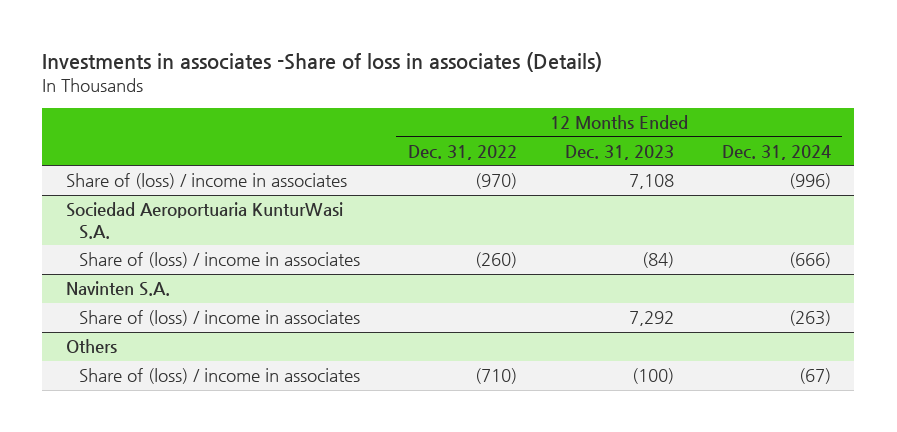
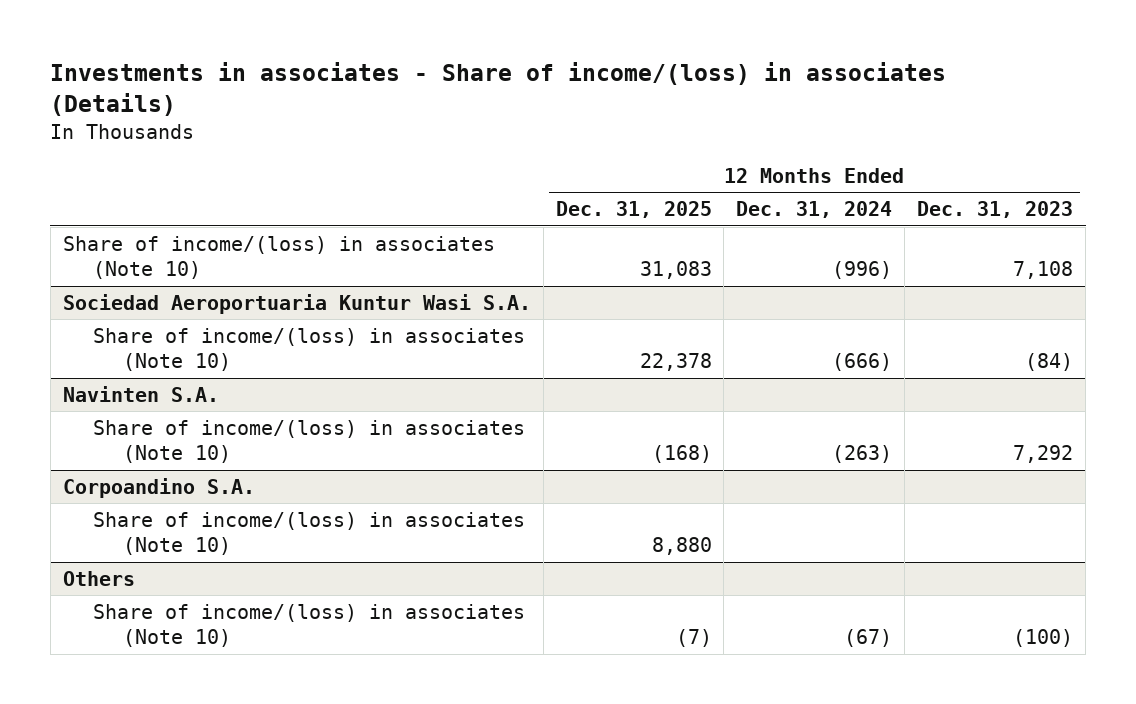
- Investments in associates -Share of loss in associates (Details)
+ Investments in associates - Share of income/(loss) in associates (Details)
- | 12 Months Ended Dec. 31, 2022 | 12 Months Ended Dec. 31, 2023 | 12 Months Ended Dec. 31, 2024
+ | 12 Months Ended Dec. 31, 2025 | 12 Months Ended Dec. 31, 2024 | 12 Months Ended Dec. 31, 2023
- Share of (loss) / income in associates | (970) | 7,108 | (996)
- Sociedad Aeroportuaria KunturWasi S.A.
- Share of (loss) / income in associates | (260) | (84) | (666)
+ Share of income/(loss) in associates (Note 10) | 31,083 | (996) | 7,108
+ Sociedad Aeroportuaria Kuntur Wasi S.A.
+ Share of income/(loss) in associates (Note 10) | 22,378 | (666) | (84)
@ Navinten S.A.
- Share of (loss) / income in associates | | 7,292 | (263)
+ Share of income/(loss) in associates (Note 10) | (168) | (263) | 7,292
+ Corpoandino S.A.
+ Share of income/(loss) in associates (Note 10) | 8,880 | |
@ Others
- Share of (loss) / income in associates | (710) | (100) | (67)
+ Share of income/(loss) in associates (Note 10) | (7) | (67) | (100)

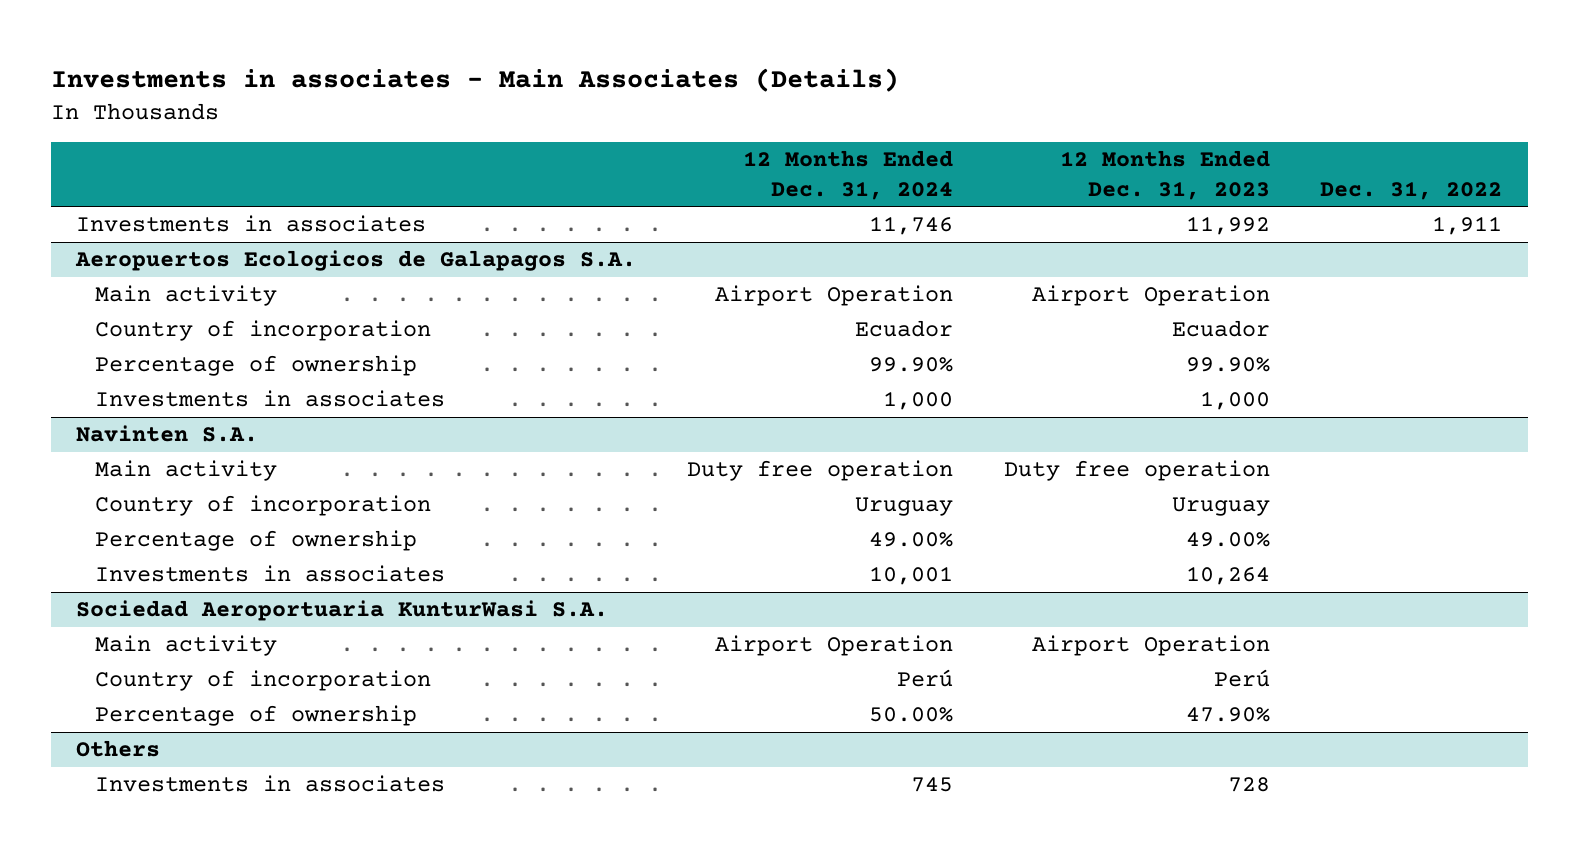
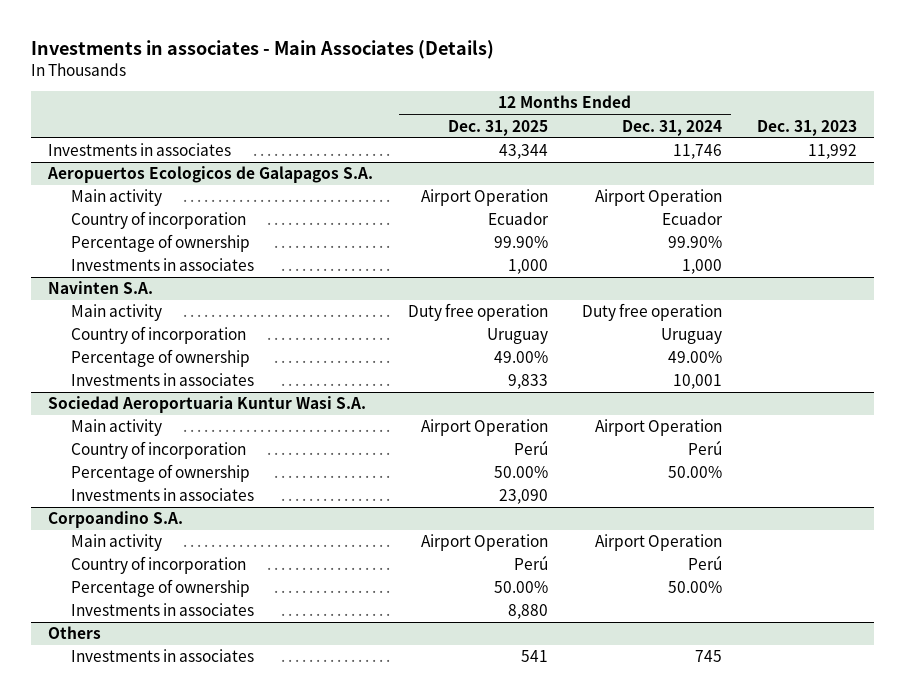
- | 12 Months Ended Dec. 31, 2024 | 12 Months Ended Dec. 31, 2023 | Dec. 31, 2022
+ | 12 Months Ended Dec. 31, 2025 | 12 Months Ended Dec. 31, 2024 | Dec. 31, 2023
- Sociedad Aeroportuaria KunturWasi S.A.
+ Sociedad Aeroportuaria Kuntur Wasi S.A.
+ Investments in associates | 23,090 | |
+ Corpoandino S.A.
+ Main activity | Airport Operation | Airport Operation |
+ Country of incorporation | Perú | Perú |
+ Percentage of ownership | 50.00% | 50.00% |
+ Investments in associates | 8,880 | |

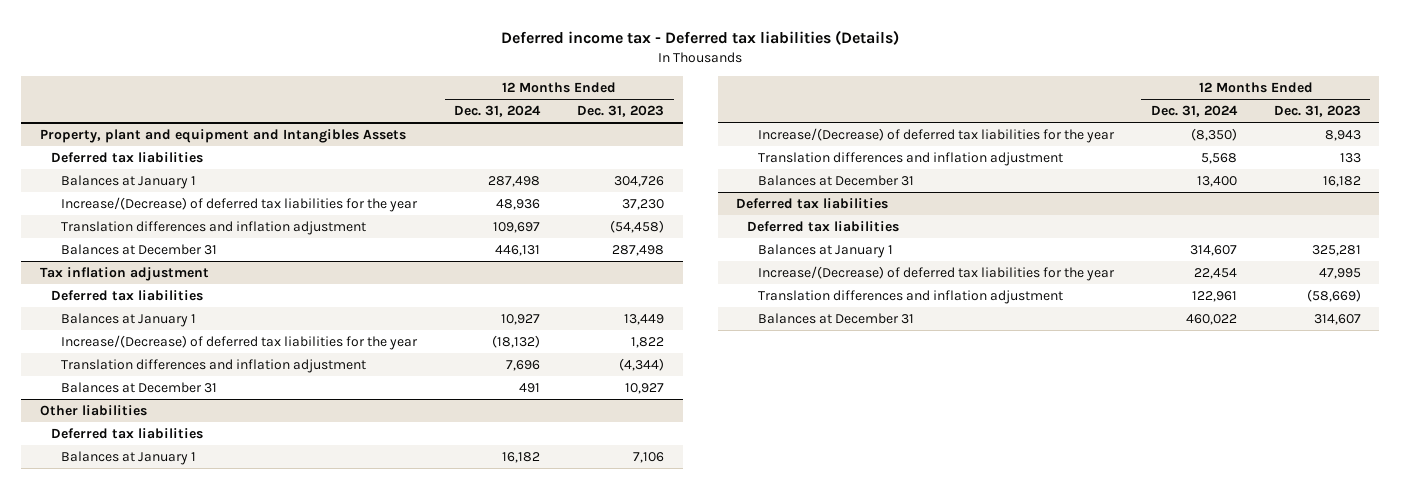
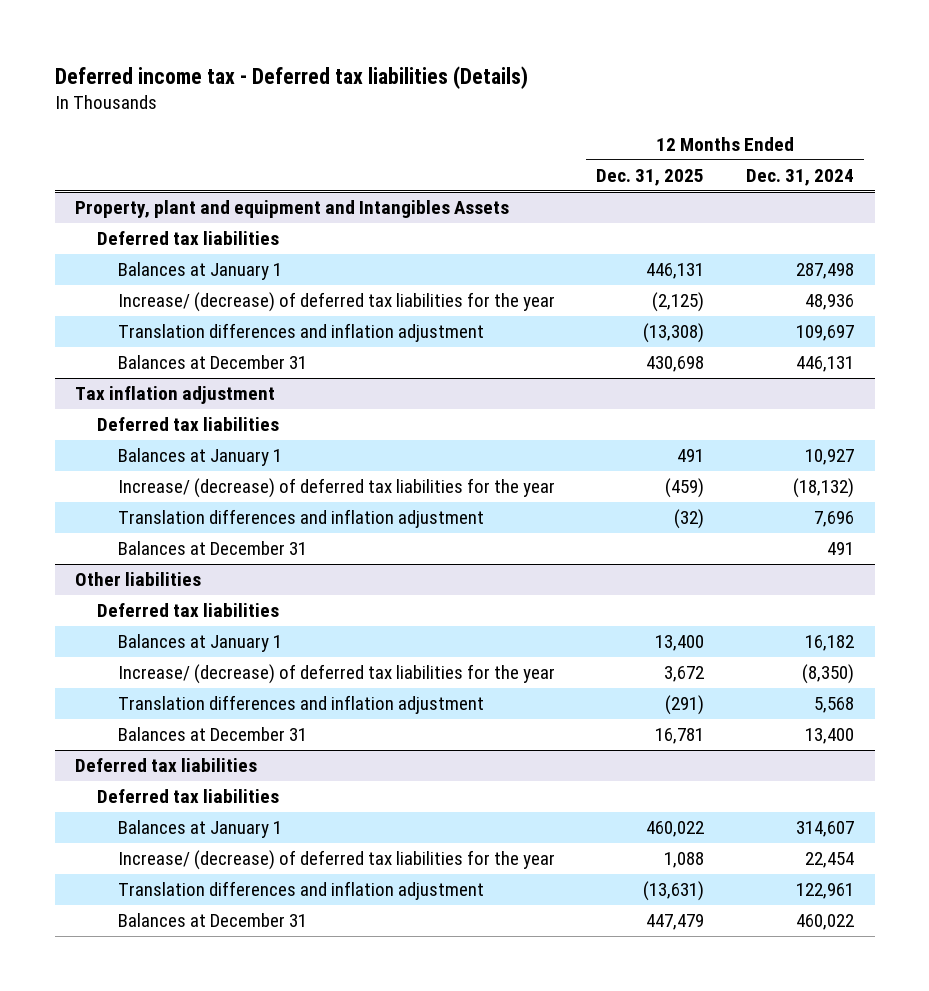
- | 12 Months Ended Dec. 31, 2024 | 12 Months Ended Dec. 31, 2023
+ | 12 Months Ended Dec. 31, 2025 | 12 Months Ended Dec. 31, 2024
@ Property, plant and equipment and Intangibles Assets
- Increase/(Decrease) of deferred tax liabilities for the year | 48,936 | 37,230
+ Increase/ (decrease) of deferred tax liabilities for the year | (2,125) | 48,936
@ Tax inflation adjustment
- Increase/(Decrease) of deferred tax liabilities for the year | (18,132) | 1,822
+ Increase/ (decrease) of deferred tax liabilities for the year | (459) | (18,132)
@ Other liabilities
- Increase/(Decrease) of deferred tax liabilities for the year | (8,350) | 8,943
+ Increase/ (decrease) of deferred tax liabilities for the year | 3,672 | (8,350)
@ Deferred tax liabilities
- Increase/(Decrease) of deferred tax liabilities for the year | 22,454 | 47,995
+ Increase/ (decrease) of deferred tax liabilities for the year | 1,088 | 22,454

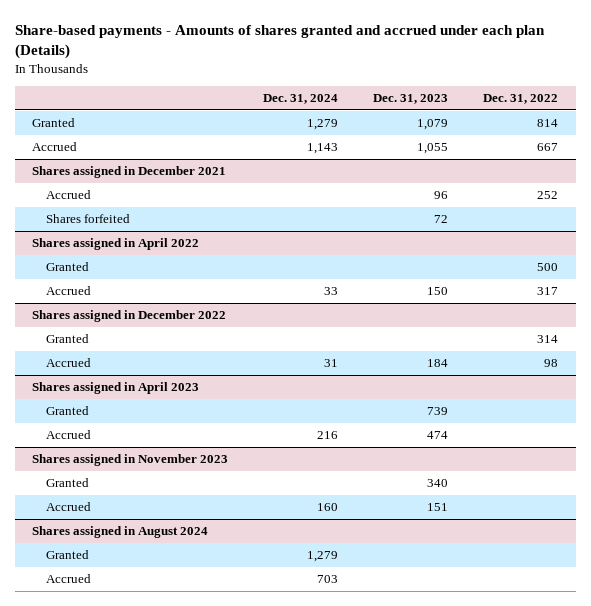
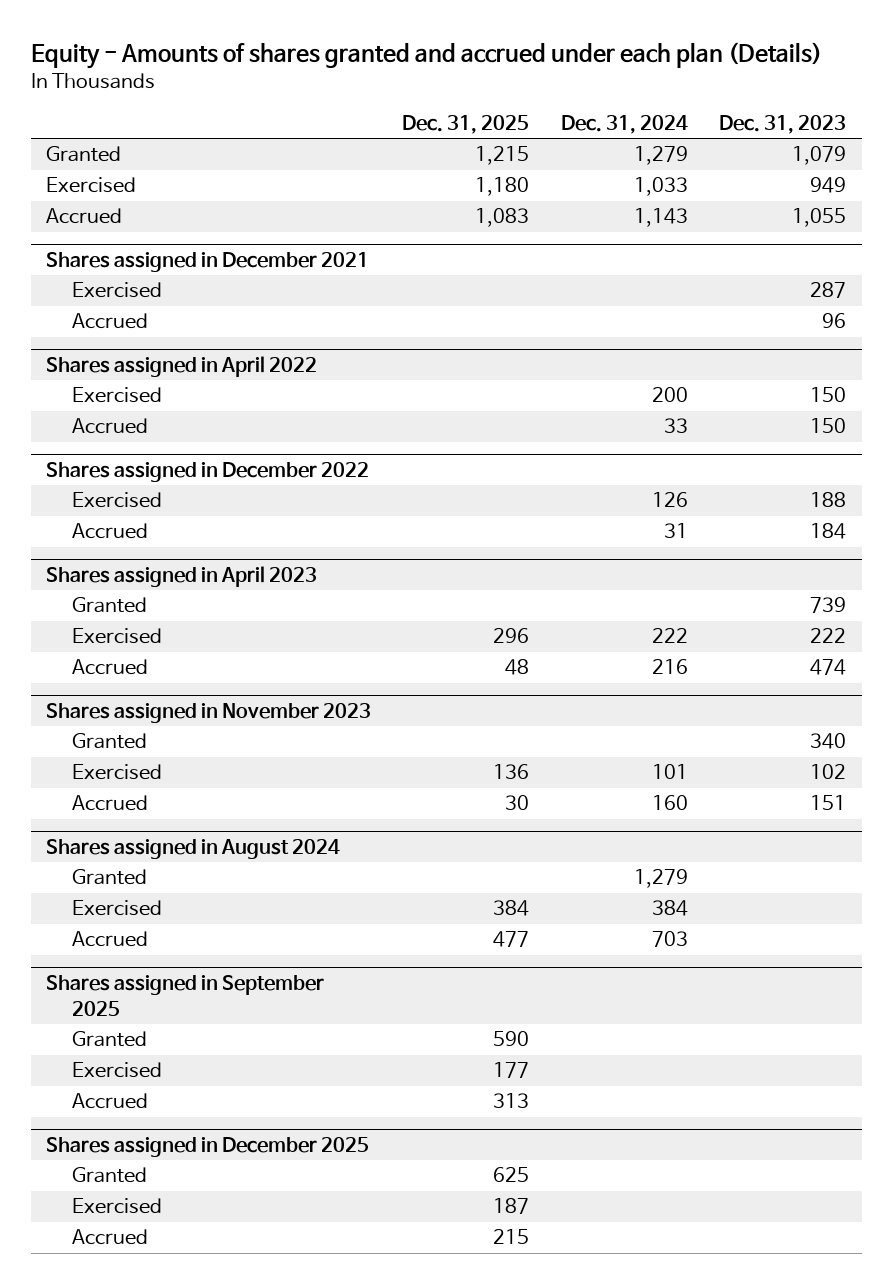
- Share-based payments - Amounts of shares granted and accrued under each plan (Details)
+ Equity - Amounts of shares granted and accrued under each plan (Details)
- | Dec. 31, 2024 | Dec. 31, 2023 | Dec. 31, 2022
+ | Dec. 31, 2025 | Dec. 31, 2024 | Dec. 31, 2023
+ Exercised | 1,180 | 1,033 | 949
@ Shares assigned in December 2021
+ Exercised | | | 287
- Shares forfeited | | 72 |
@ Shares assigned in April 2022
- Granted | | | 500
+ Exercised | | 200 | 150
@ Shares assigned in December 2022
- Granted | | | 314
+ Exercised | | 126 | 188
@ Shares assigned in April 2023
+ Exercised | 296 | 222 | 222
@ Shares assigned in November 2023
+ Exercised | 136 | 101 | 102
@ Shares assigned in August 2024
+ Exercised | 384 | 384 |
+ Shares assigned in September 2025
+ Granted | 590 | |
+ Exercised | 177 | |
+ Accrued | 313 | |
+ Shares assigned in December 2025
+ Granted | 625 | |
+ Exercised | 187 | |
+ Accrued | 215 | |

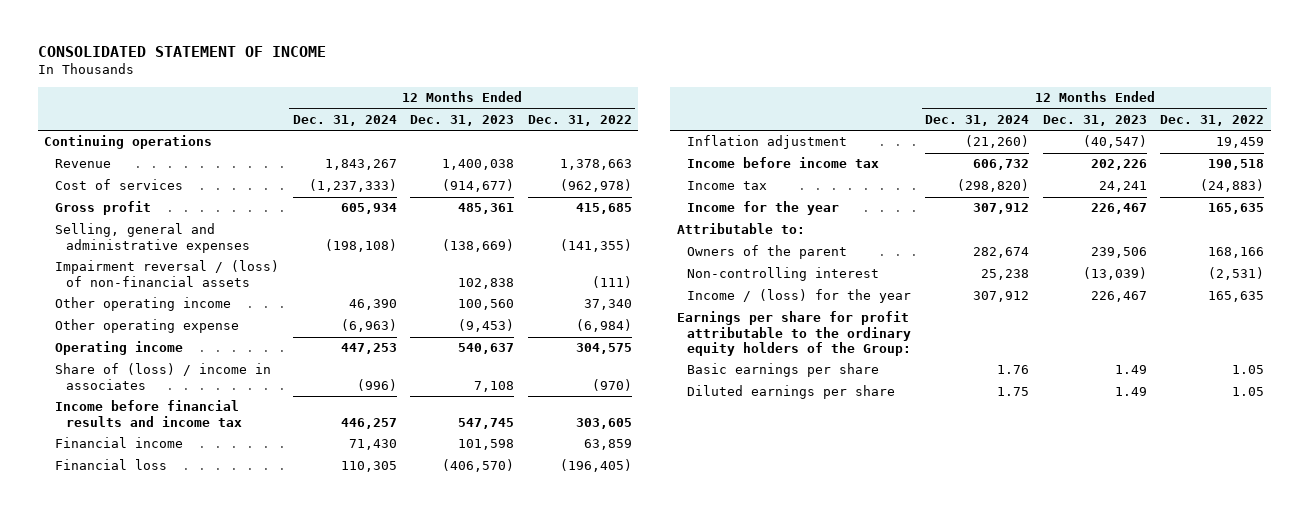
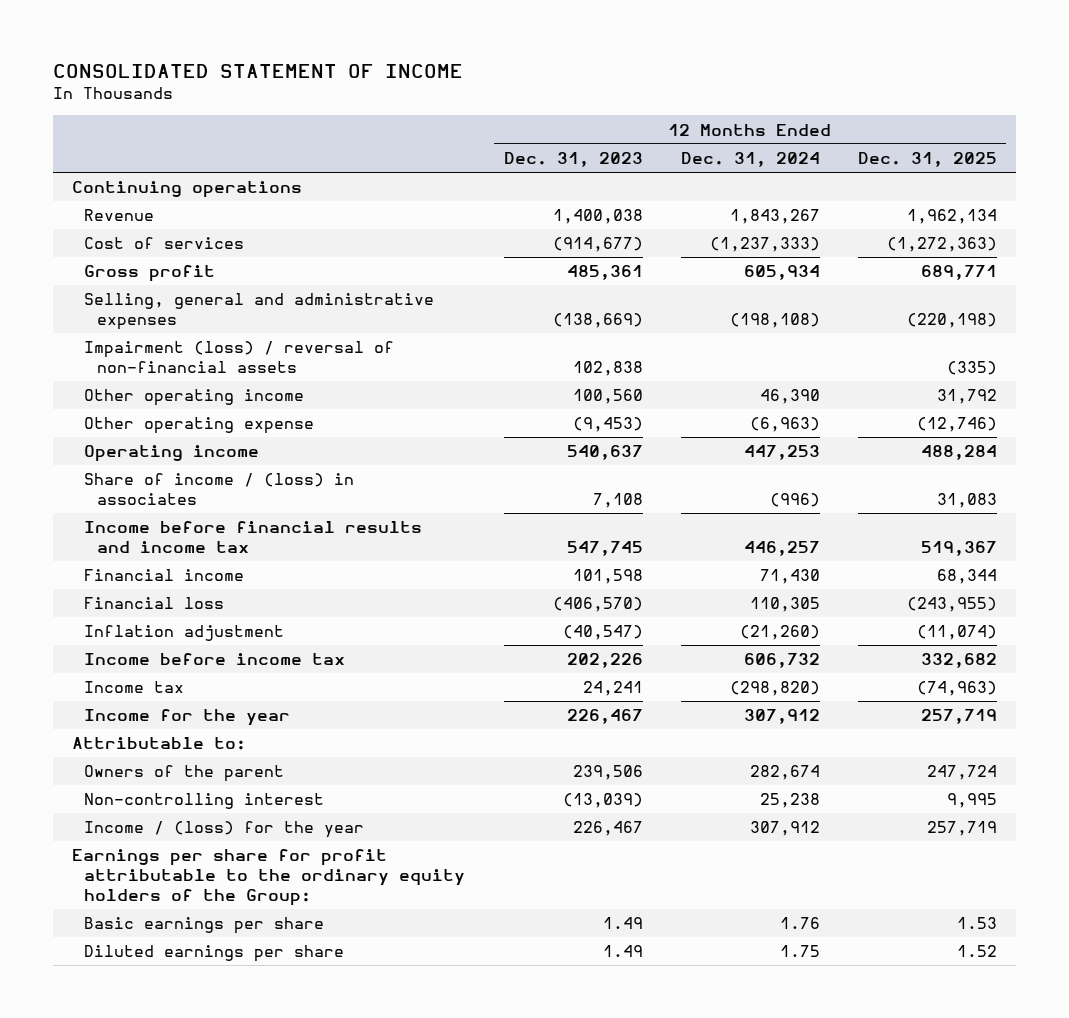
- | 12 Months Ended Dec. 31, 2024 | 12 Months Ended Dec. 31, 2023 | 12 Months Ended Dec. 31, 2022
+ | 12 Months Ended Dec. 31, 2023 | 12 Months Ended Dec. 31, 2024 | 12 Months Ended Dec. 31, 2025
- Impairment reversal / (loss) of non-financial assets | | 102,838 | (111)
+ Impairment (loss) / reversal of non-financial assets | 102,838 | | (335)
- Share of (loss) / income in associates | (996) | 7,108 | (970)
+ Share of income / (loss) in associates | 7,108 | (996) | 31,083

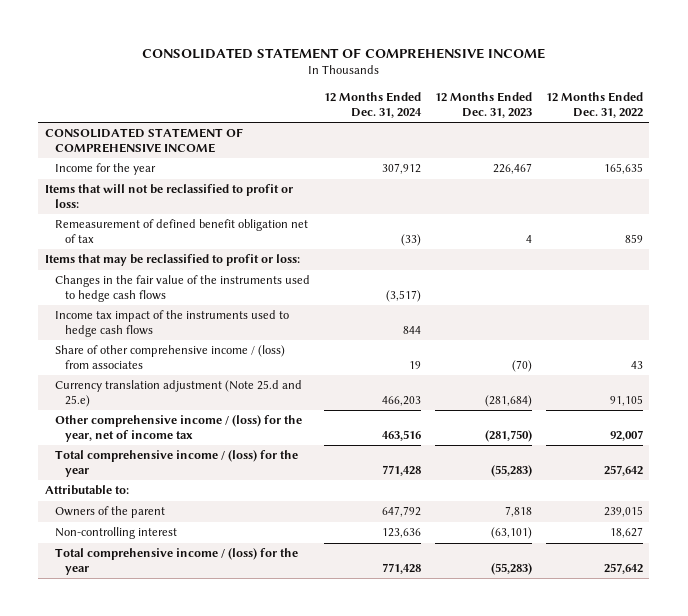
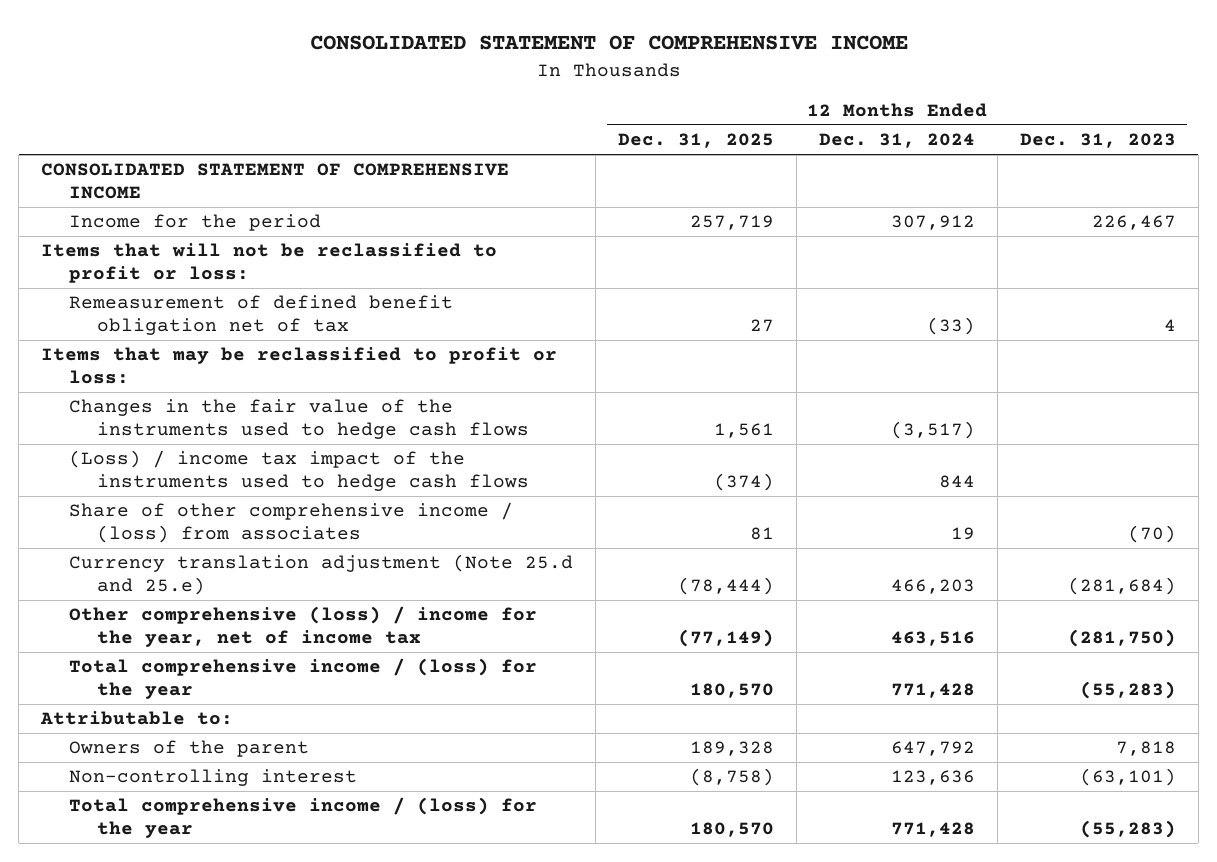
- | 12 Months Ended Dec. 31, 2024 | 12 Months Ended Dec. 31, 2023 | 12 Months Ended Dec. 31, 2022
+ | 12 Months Ended Dec. 31, 2025 | 12 Months Ended Dec. 31, 2024 | 12 Months Ended Dec. 31, 2023
- Income for the year | 307,912 | 226,467 | 165,635
+ Income for the period | 257,719 | 307,912 | 226,467
- Income tax impact of the instruments used to hedge cash flows | 844 | |
+ (Loss) / income tax impact of the instruments used to hedge cash flows | (374) | 844 |
- Other comprehensive income / (loss) for the year, net of income tax | 463,516 | (281,750) | 92,007
+ Other comprehensive (loss) / income for the year, net of income tax | (77,149) | 463,516 | (281,750)

